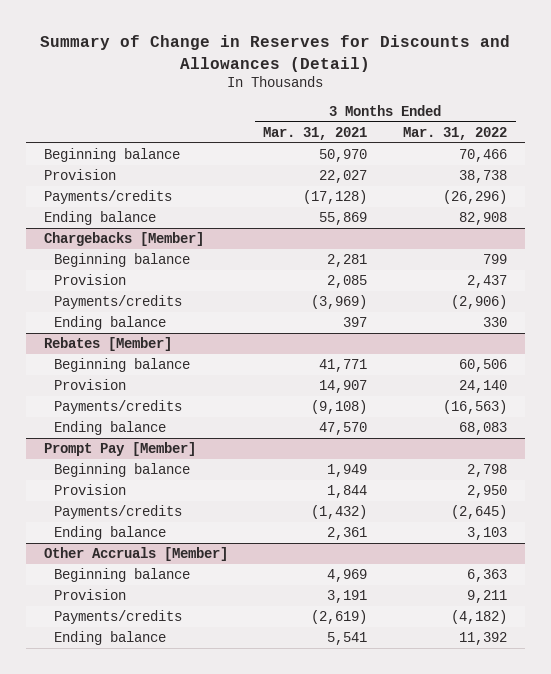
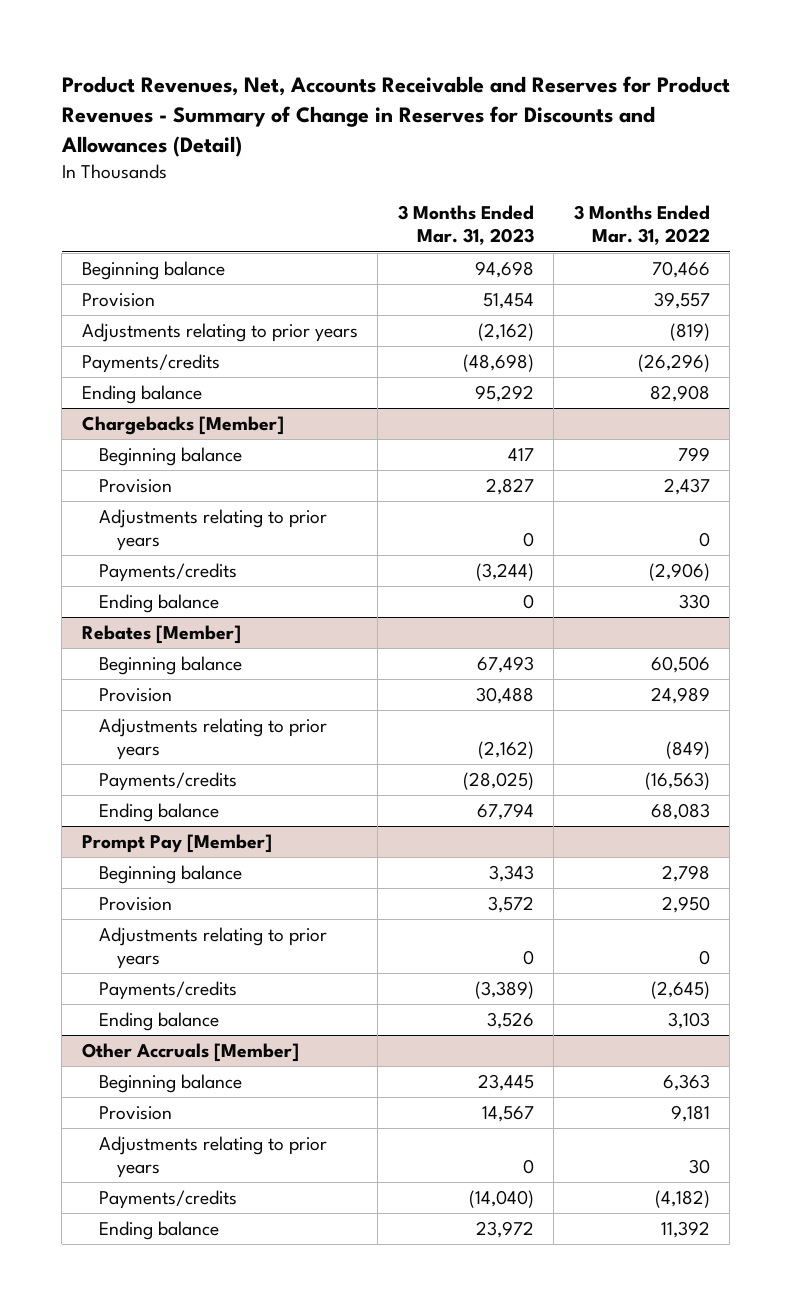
- Summary of Change in Reserves for Discounts and Allowances (Detail)
+ Product Revenues, Net, Accounts Receivable and Reserves for Product Revenues - Summary of Change in Reserves for Discounts and Allowances (Detail)
- | 3 Months Ended Mar. 31, 2021 | 3 Months Ended Mar. 31, 2022
+ | 3 Months Ended Mar. 31, 2023 | 3 Months Ended Mar. 31, 2022
- Provision | 22,027 | 38,738
+ Provision | 51,454 | 39,557
+ Adjustments relating to prior years | (2,162) | (819)
@ Chargebacks [Member]
+ Adjustments relating to prior years | 0 | 0
@ Rebates [Member]
- Provision | 14,907 | 24,140
+ Provision | 30,488 | 24,989
+ Adjustments relating to prior years | (2,162) | (849)
@ Prompt Pay [Member]
+ Adjustments relating to prior years | 0 | 0
@ Other Accruals [Member]
- Provision | 3,191 | 9,211
+ Provision | 14,567 | 9,181
+ Adjustments relating to prior years | 0 | 30

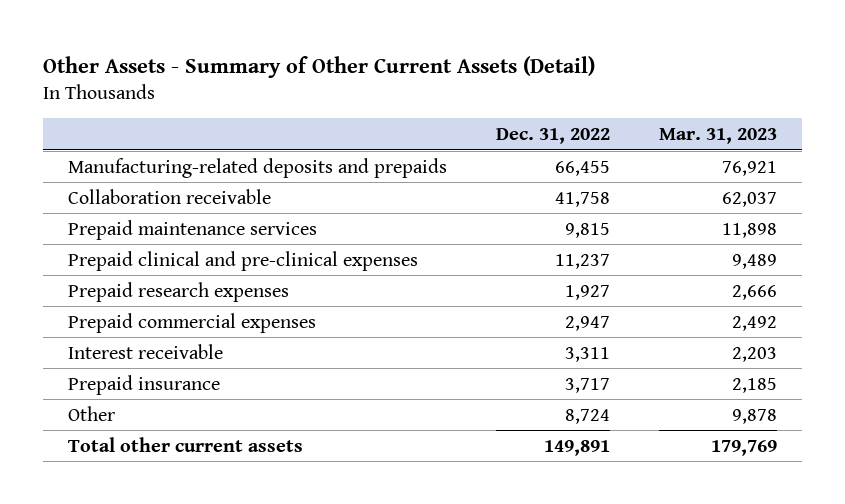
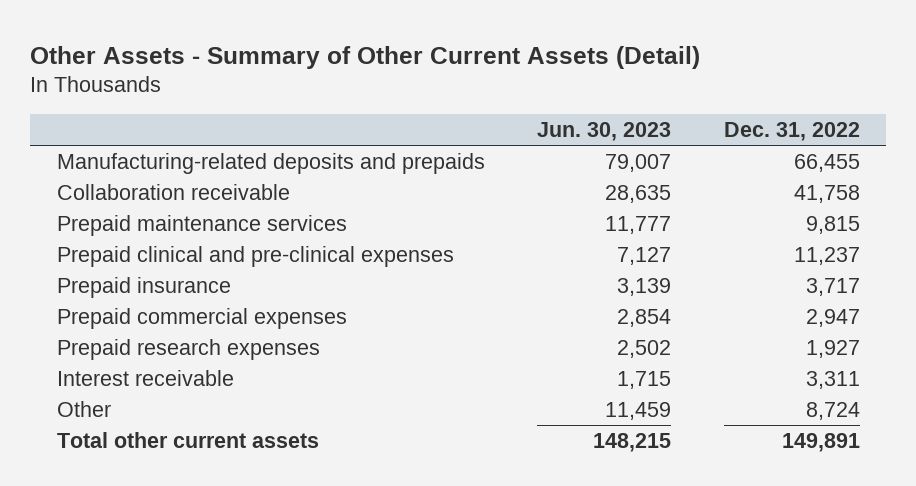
- | Dec. 31, 2022 | Mar. 31, 2023
+ | Jun. 30, 2023 | Dec. 31, 2022
moved up: Prepaid insurance | 3,139 | 3,717
moved down: Prepaid research expenses | 2,502 | 1,927

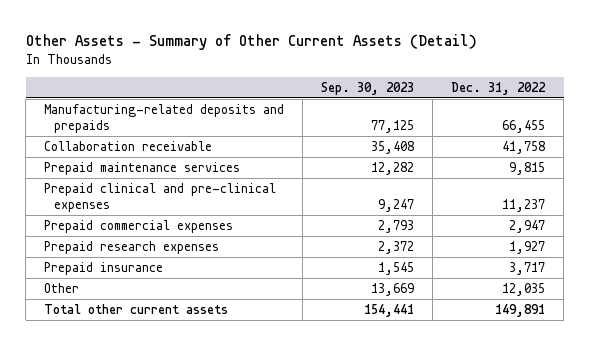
- | Jun. 30, 2023 | Dec. 31, 2022
+ | Sep. 30, 2023 | Dec. 31, 2022
- Interest receivable | 1,715 | 3,311
- Other | 11,459 | 8,724
moved down: Prepaid insurance | 1,545 | 3,717
+ Other | 13,669 | 12,035

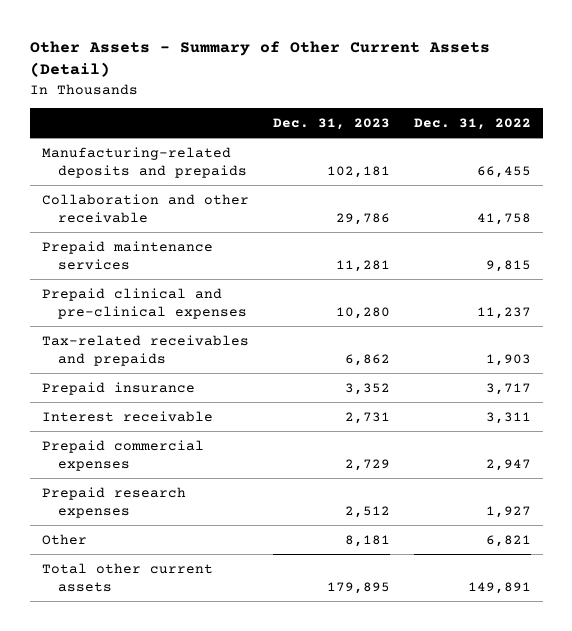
- | Sep. 30, 2023 | Dec. 31, 2022
+ | Dec. 31, 2023 | Dec. 31, 2022
- Collaboration receivable | 35,408 | 41,758
+ Collaboration and other receivable | 29,786 | 41,758
+ Tax-related receivables and prepaids | 6,862 | 1,903
moved up: Prepaid insurance | 3,352 | 3,717
+ Interest receivable | 2,731 | 3,311
- Other | 13,669 | 12,035
+ Other | 8,181 | 6,821

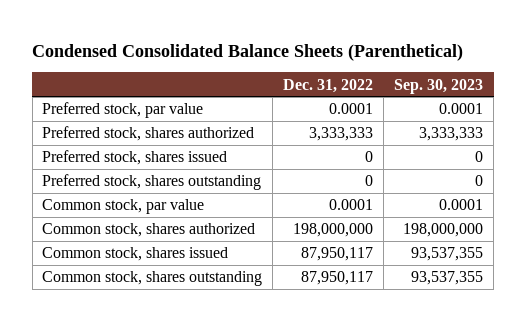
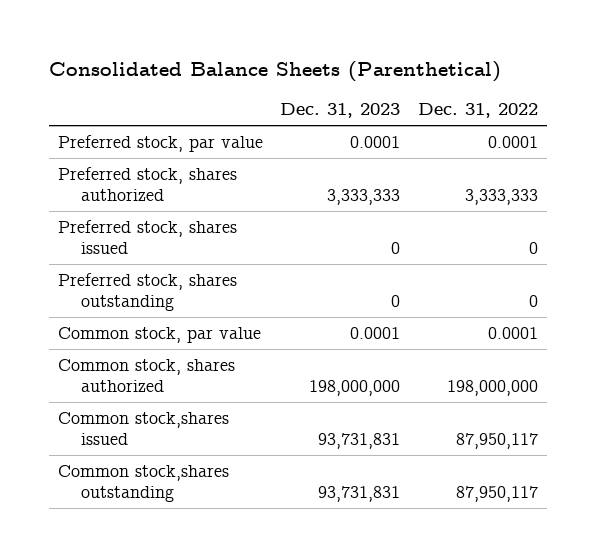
- Condensed Consolidated Balance Sheets (Parenthetical)
+ Consolidated Balance Sheets (Parenthetical)
- | Dec. 31, 2022 | Sep. 30, 2023
+ | Dec. 31, 2023 | Dec. 31, 2022
- Common stock, shares issued | 87,950,117 | 93,537,355
- Common stock, shares outstanding | 87,950,117 | 93,537,355
+ Common stock,shares issued | 93,731,831 | 87,950,117
+ Common stock,shares outstanding | 93,731,831 | 87,950,117

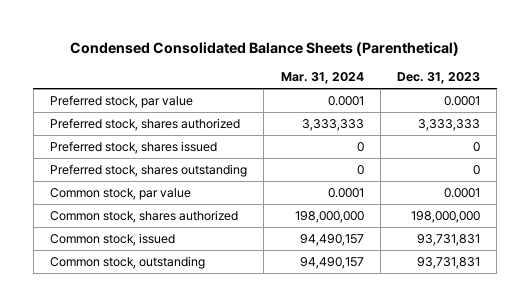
- Consolidated Balance Sheets (Parenthetical)
+ Condensed Consolidated Balance Sheets (Parenthetical)
- | Dec. 31, 2023 | Dec. 31, 2022
+ | Mar. 31, 2024 | Dec. 31, 2023
- Common stock,shares issued | 93,731,831 | 87,950,117
- Common stock,shares outstanding | 93,731,831 | 87,950,117
+ Common stock, issued | 94,490,157 | 93,731,831
+ Common stock, outstanding | 94,490,157 | 93,731,831

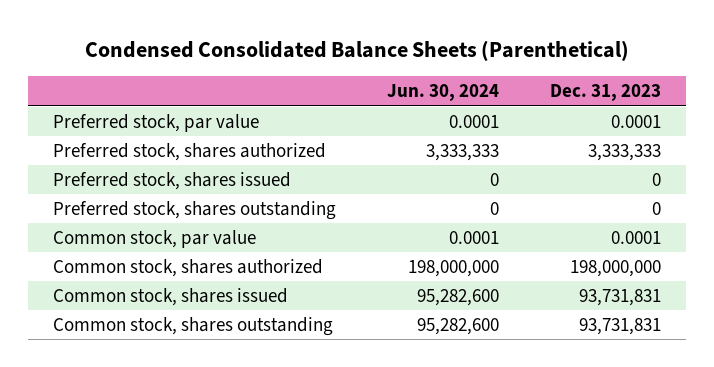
- | Mar. 31, 2024 | Dec. 31, 2023
+ | Jun. 30, 2024 | Dec. 31, 2023
- Common stock, issued | 94,490,157 | 93,731,831
- Common stock, outstanding | 94,490,157 | 93,731,831
+ Common stock, shares issued | 95,282,600 | 93,731,831
+ Common stock, shares outstanding | 95,282,600 | 93,731,831

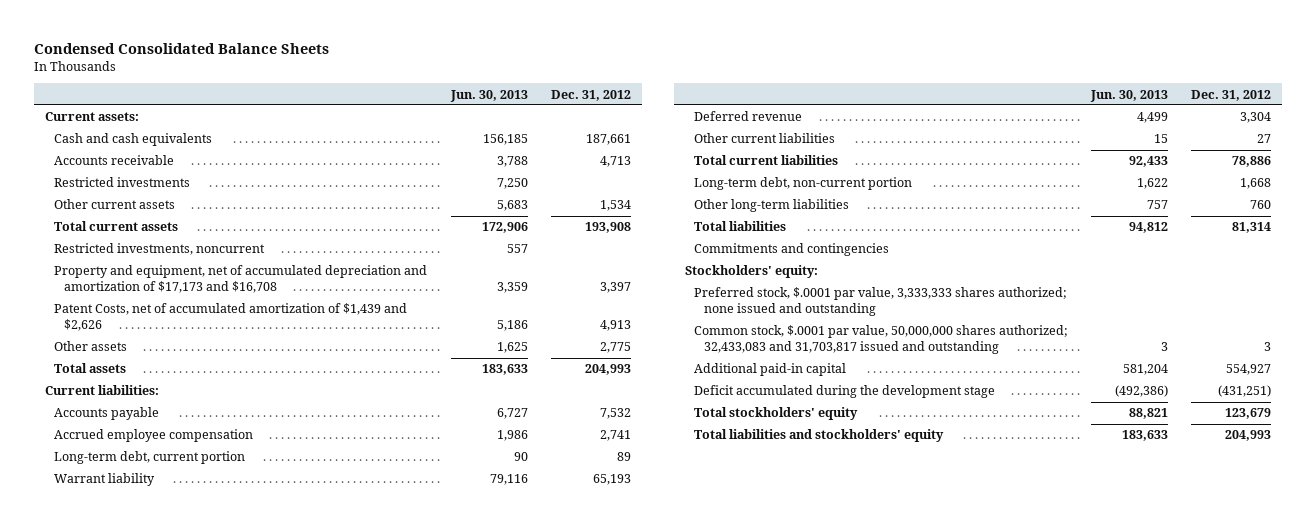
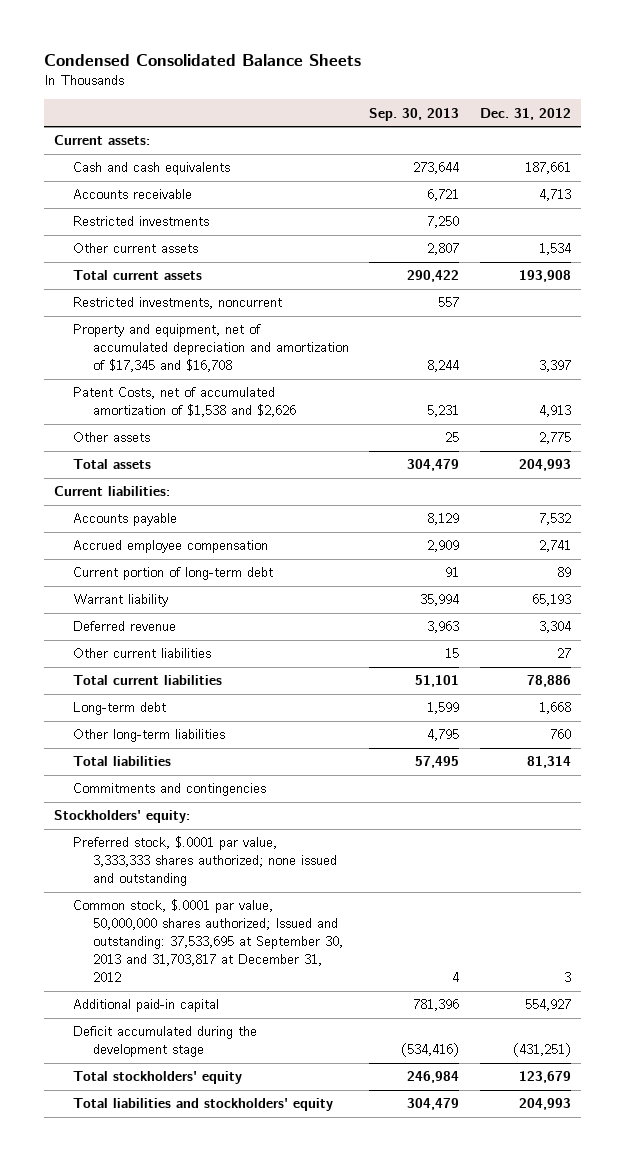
- | Jun. 30, 2013 | Dec. 31, 2012
+ | Sep. 30, 2013 | Dec. 31, 2012
- Property and equipment, net of accumulated depreciation and amortization of $17,173 and $16,708 | 3,359 | 3,397
- Patent Costs, net of accumulated amortization of $1,439 and $2,626 | 5,186 | 4,913
+ Property and equipment, net of accumulated depreciation and amortization of $17,345 and $16,708 | 8,244 | 3,397
+ Patent Costs, net of accumulated amortization of $1,538 and $2,626 | 5,231 | 4,913
- Long-term debt, current portion | 90 | 89
+ Current portion of long-term debt | 91 | 89
- Long-term debt, non-current portion | 1,622 | 1,668
+ Long-term debt | 1,599 | 1,668
- Common stock, $.0001 par value, 50,000,000 shares authorized; 32,433,083 and 31,703,817 issued and outstanding | 3 | 3
+ Common stock, $.0001 par value, 50,000,000 shares authorized; Issued and outstanding: 37,533,695 at September 30, 2013 and 31,703,817 at December 31, 2012 | 4 | 3

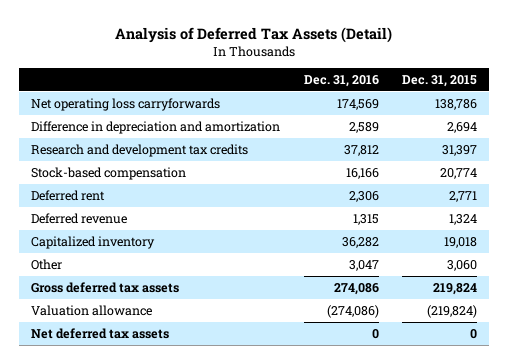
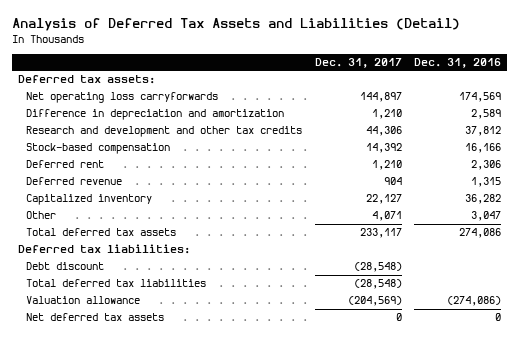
- Analysis of Deferred Tax Assets (Detail)
+ Analysis of Deferred Tax Assets and Liabilities (Detail)
- | Dec. 31, 2016 | Dec. 31, 2015
+ | Dec. 31, 2017 | Dec. 31, 2016
+ Deferred tax assets:
- Research and development tax credits | 37,812 | 31,397
+ Research and development and other tax credits | 44,306 | 37,812
- Gross deferred tax assets | 274,086 | 219,824
+ Total deferred tax assets | 233,117 | 274,086
+ Deferred tax liabilities:
+ Debt discount | (28,548) |
+ Total deferred tax liabilities | (28,548) |

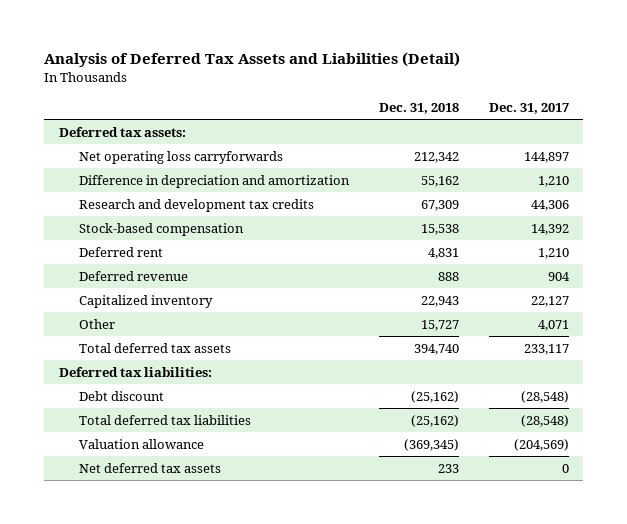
- | Dec. 31, 2017 | Dec. 31, 2016
+ | Dec. 31, 2018 | Dec. 31, 2017
- Research and development and other tax credits | 44,306 | 37,812
+ Research and development tax credits | 67,309 | 44,306

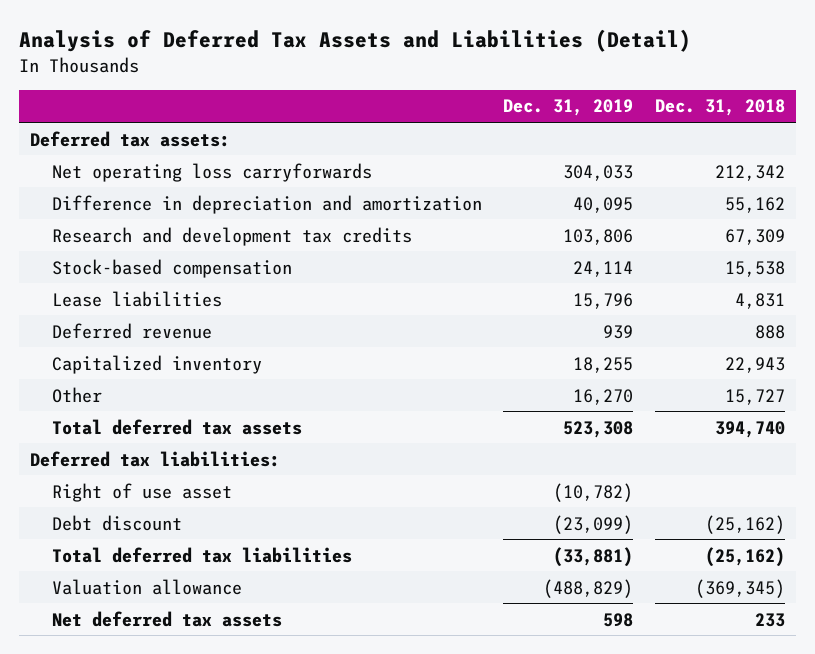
- | Dec. 31, 2018 | Dec. 31, 2017
+ | Dec. 31, 2019 | Dec. 31, 2018
- Deferred rent | 4,831 | 1,210
+ Lease liabilities | 15,796 | 4,831
+ Right of use asset | (10,782) |

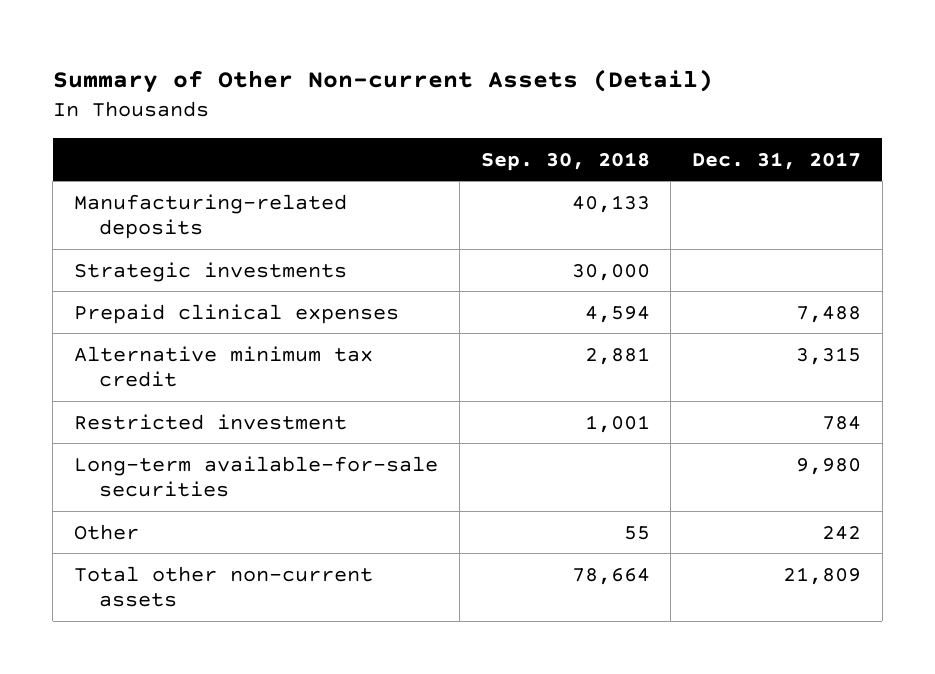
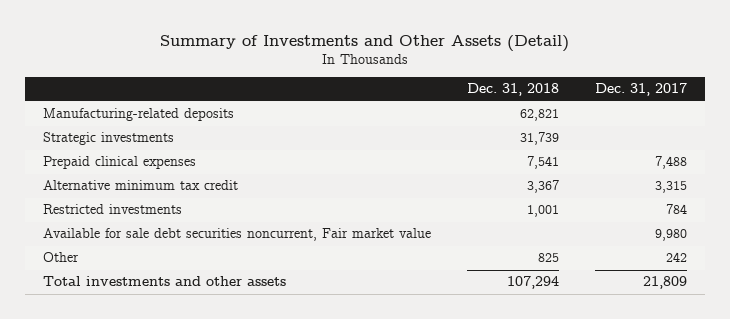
- Summary of Other Non-current Assets (Detail)
+ Summary of Investments and Other Assets (Detail)
- | Sep. 30, 2018 | Dec. 31, 2017
+ | Dec. 31, 2018 | Dec. 31, 2017
- Restricted investment | 1,001 | 784
- Long-term available-for-sale securities | | 9,980
+ Restricted investments | 1,001 | 784
+ Available for sale debt securities noncurrent, Fair market value | | 9,980
- Total other non-current assets | 78,664 | 21,809
+ Total investments and other assets | 107,294 | 21,809

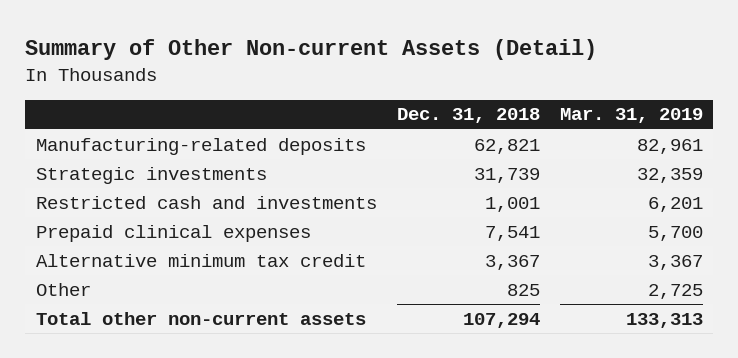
- Summary of Investments and Other Assets (Detail)
+ Summary of Other Non-current Assets (Detail)
- | Dec. 31, 2018 | Dec. 31, 2017
+ | Dec. 31, 2018 | Mar. 31, 2019
+ Restricted cash and investments | 1,001 | 6,201
- Restricted investments | 1,001 | 784
- Available for sale debt securities noncurrent, Fair market value | | 9,980
- Total investments and other assets | 107,294 | 21,809
+ Total other non-current assets | 107,294 | 133,313

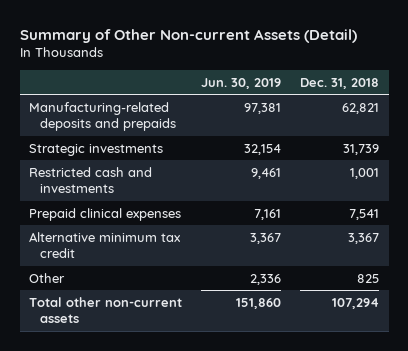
- | Dec. 31, 2018 | Mar. 31, 2019
+ | Jun. 30, 2019 | Dec. 31, 2018
- Manufacturing-related deposits | 62,821 | 82,961
+ Manufacturing-related deposits and prepaids | 97,381 | 62,821

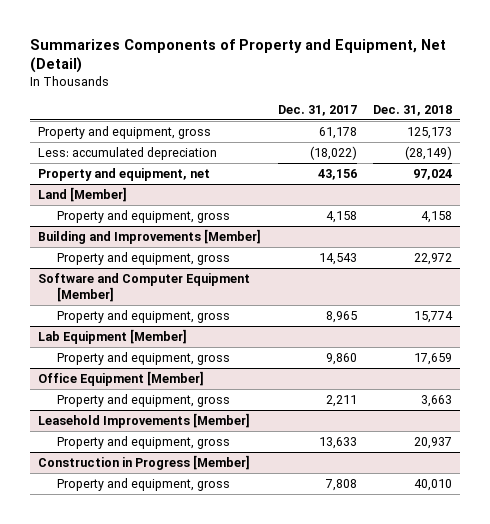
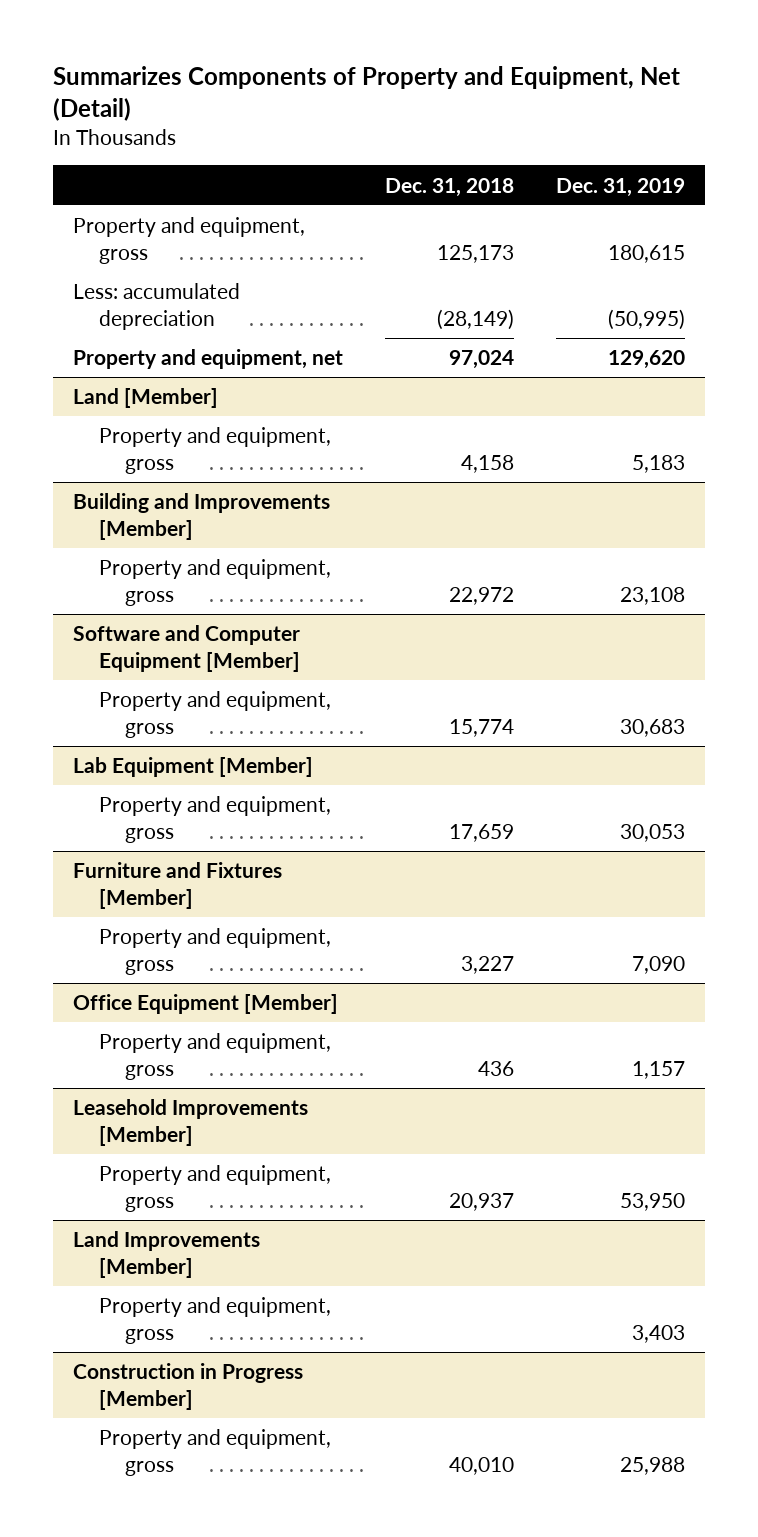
- | Dec. 31, 2017 | Dec. 31, 2018
+ | Dec. 31, 2018 | Dec. 31, 2019
+ Furniture and Fixtures [Member]
+ Property and equipment, gross | 3,227 | 7,090
@ Office Equipment [Member]
- Property and equipment, gross | 2,211 | 3,663
+ Property and equipment, gross | 436 | 1,157
+ Land Improvements [Member]
+ Property and equipment, gross | | 3,403

